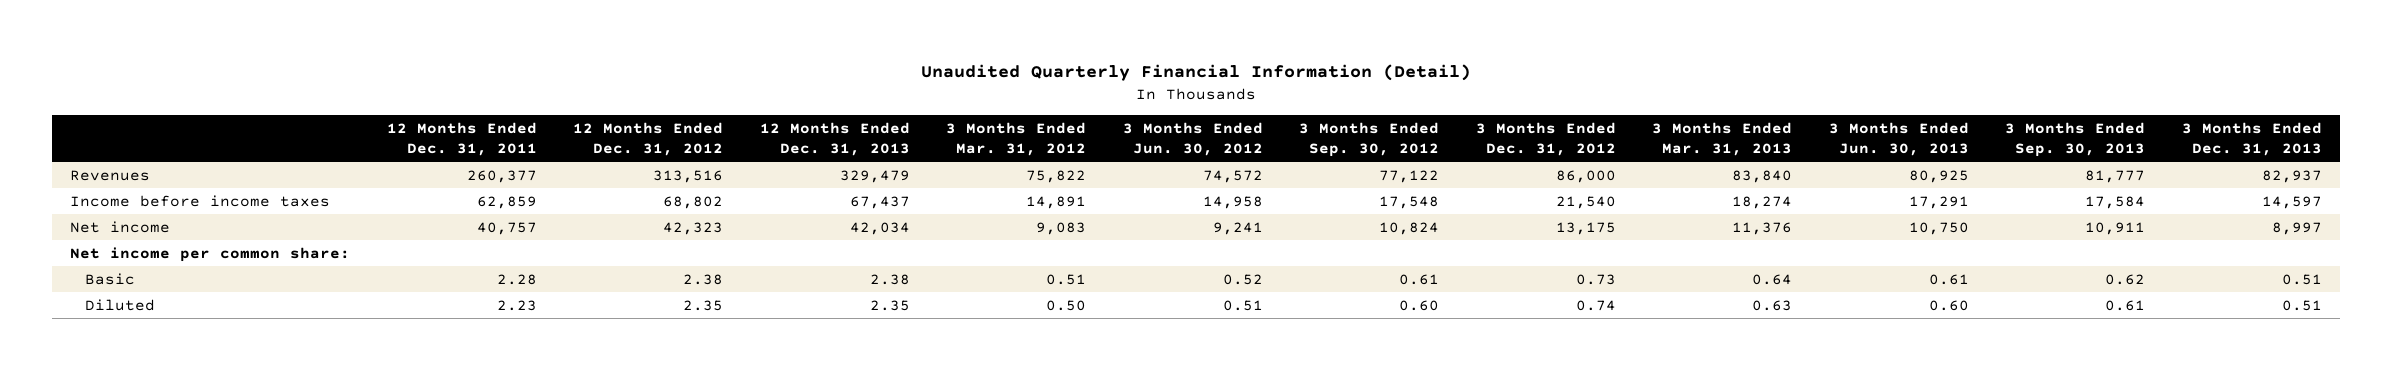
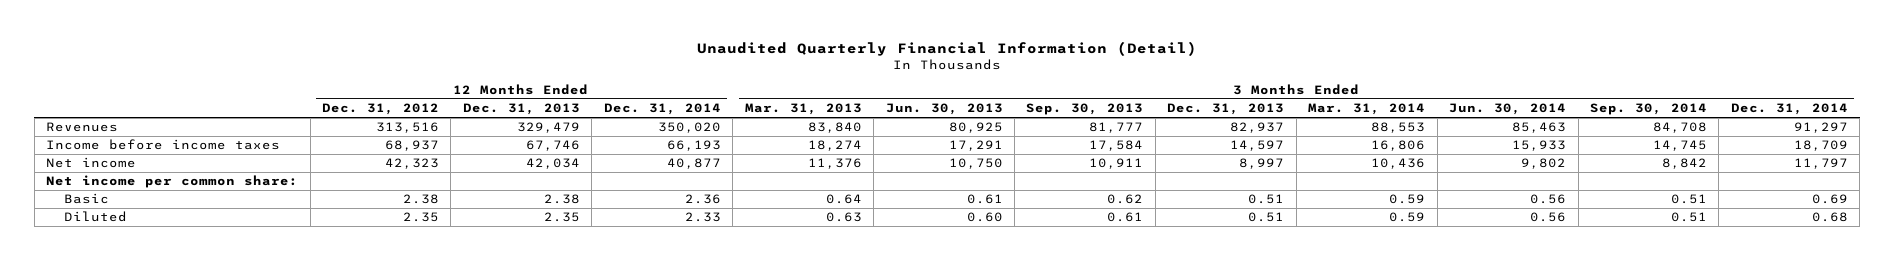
- | 12 Months Ended Dec. 31, 2011 | 12 Months Ended Dec. 31, 2012 | 12 Months Ended Dec. 31, 2013 | 3 Months Ended Mar. 31, 2012 | 3 Months Ended Jun. 30, 2012 | 3 Months Ended Sep. 30, 2012 | 3 Months Ended Dec. 31, 2012 | 3 Months Ended Mar. 31, 2013 | 3 Months Ended Jun. 30, 2013 | 3 Months Ended Sep. 30, 2013 | 3 Months Ended Dec. 31, 2013
+ | 12 Months Ended Dec. 31, 2012 | 12 Months Ended Dec. 31, 2013 | 12 Months Ended Dec. 31, 2014 | 3 Months Ended Mar. 31, 2013 | 3 Months Ended Jun. 30, 2013 | 3 Months Ended Sep. 30, 2013 | 3 Months Ended Dec. 31, 2013 | 3 Months Ended Mar. 31, 2014 | 3 Months Ended Jun. 30, 2014 | 3 Months Ended Sep. 30, 2014 | 3 Months Ended Dec. 31, 2014
- Income before income taxes | 62,859 | 68,802 | 67,437 | 14,891 | 14,958 | 17,548 | 21,540 | 18,274 | 17,291 | 17,584 | 14,597
+ Income before income taxes | 68,937 | 67,746 | 66,193 | 18,274 | 17,291 | 17,584 | 14,597 | 16,806 | 15,933 | 14,745 | 18,709

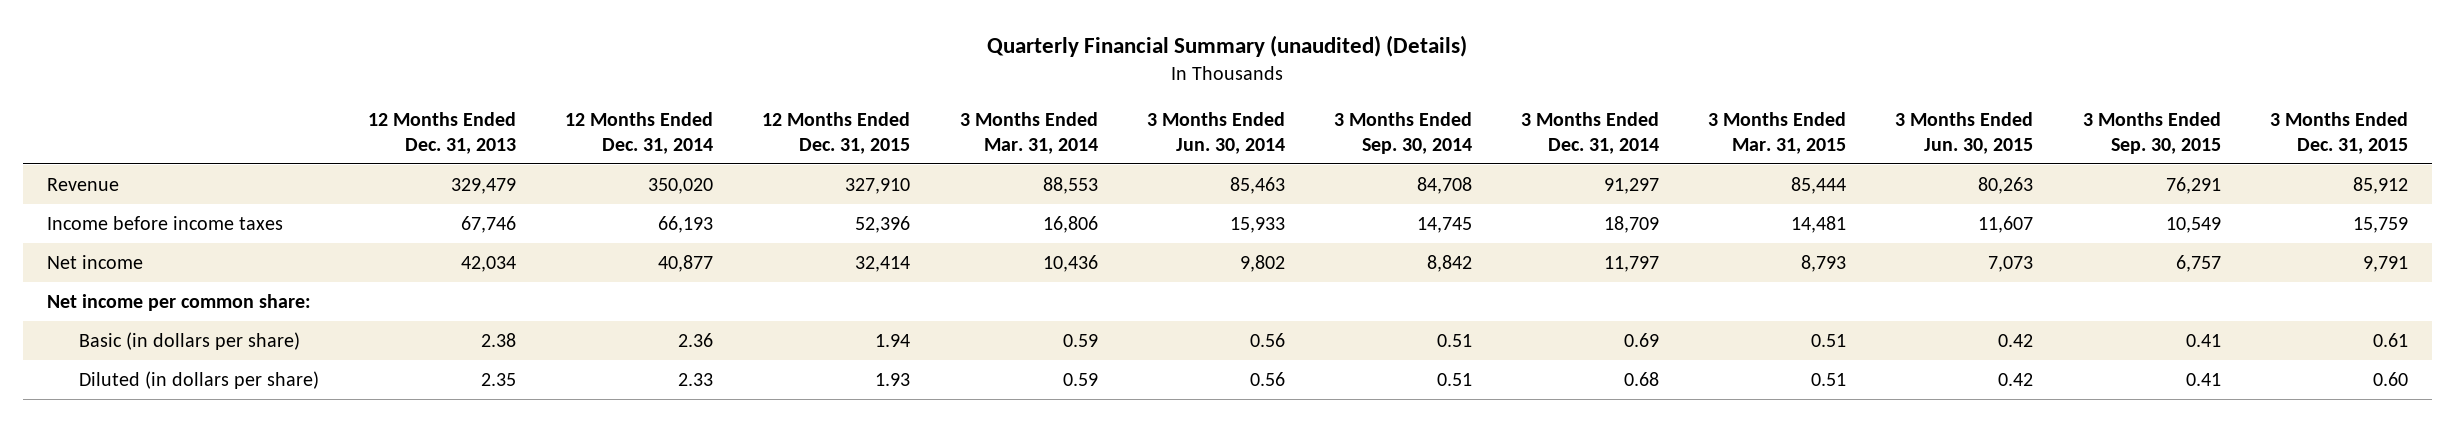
- Unaudited Quarterly Financial Information (Detail)
+ Quarterly Financial Summary (unaudited) (Details)
- | 12 Months Ended Dec. 31, 2012 | 12 Months Ended Dec. 31, 2013 | 12 Months Ended Dec. 31, 2014 | 3 Months Ended Mar. 31, 2013 | 3 Months Ended Jun. 30, 2013 | 3 Months Ended Sep. 30, 2013 | 3 Months Ended Dec. 31, 2013 | 3 Months Ended Mar. 31, 2014 | 3 Months Ended Jun. 30, 2014 | 3 Months Ended Sep. 30, 2014 | 3 Months Ended Dec. 31, 2014
+ | 12 Months Ended Dec. 31, 2013 | 12 Months Ended Dec. 31, 2014 | 12 Months Ended Dec. 31, 2015 | 3 Months Ended Mar. 31, 2014 | 3 Months Ended Jun. 30, 2014 | 3 Months Ended Sep. 30, 2014 | 3 Months Ended Dec. 31, 2014 | 3 Months Ended Mar. 31, 2015 | 3 Months Ended Jun. 30, 2015 | 3 Months Ended Sep. 30, 2015 | 3 Months Ended Dec. 31, 2015
- Revenues | 313,516 | 329,479 | 350,020 | 83,840 | 80,925 | 81,777 | 82,937 | 88,553 | 85,463 | 84,708 | 91,297
+ Revenue | 329,479 | 350,020 | 327,910 | 88,553 | 85,463 | 84,708 | 91,297 | 85,444 | 80,263 | 76,291 | 85,912
- Basic | 2.38 | 2.38 | 2.36 | 0.64 | 0.61 | 0.62 | 0.51 | 0.59 | 0.56 | 0.51 | 0.69
- Diluted | 2.35 | 2.35 | 2.33 | 0.63 | 0.60 | 0.61 | 0.51 | 0.59 | 0.56 | 0.51 | 0.68
+ Basic (in dollars per share) | 2.38 | 2.36 | 1.94 | 0.59 | 0.56 | 0.51 | 0.69 | 0.51 | 0.42 | 0.41 | 0.61
+ Diluted (in dollars per share) | 2.35 | 2.33 | 1.93 | 0.59 | 0.56 | 0.51 | 0.68 | 0.51 | 0.42 | 0.41 | 0.60

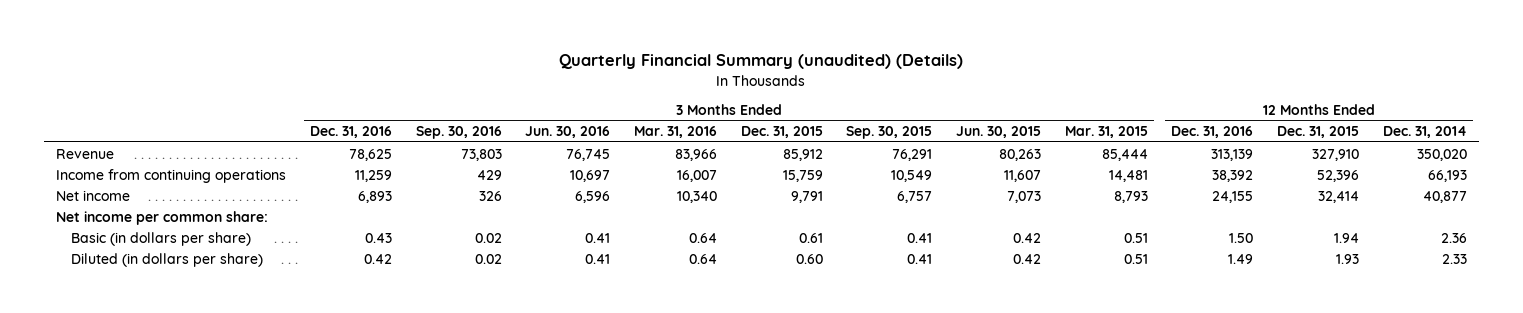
- | 12 Months Ended Dec. 31, 2013 | 12 Months Ended Dec. 31, 2014 | 12 Months Ended Dec. 31, 2015 | 3 Months Ended Mar. 31, 2014 | 3 Months Ended Jun. 30, 2014 | 3 Months Ended Sep. 30, 2014 | 3 Months Ended Dec. 31, 2014 | 3 Months Ended Mar. 31, 2015 | 3 Months Ended Jun. 30, 2015 | 3 Months Ended Sep. 30, 2015 | 3 Months Ended Dec. 31, 2015
+ | 3 Months Ended Dec. 31, 2016 | 3 Months Ended Sep. 30, 2016 | 3 Months Ended Jun. 30, 2016 | 3 Months Ended Mar. 31, 2016 | 3 Months Ended Dec. 31, 2015 | 3 Months Ended Sep. 30, 2015 | 3 Months Ended Jun. 30, 2015 | 3 Months Ended Mar. 31, 2015 | 12 Months Ended Dec. 31, 2016 | 12 Months Ended Dec. 31, 2015 | 12 Months Ended Dec. 31, 2014
- Income before income taxes | 67,746 | 66,193 | 52,396 | 16,806 | 15,933 | 14,745 | 18,709 | 14,481 | 11,607 | 10,549 | 15,759
+ Income from continuing operations | 11,259 | 429 | 10,697 | 16,007 | 15,759 | 10,549 | 11,607 | 14,481 | 38,392 | 52,396 | 66,193

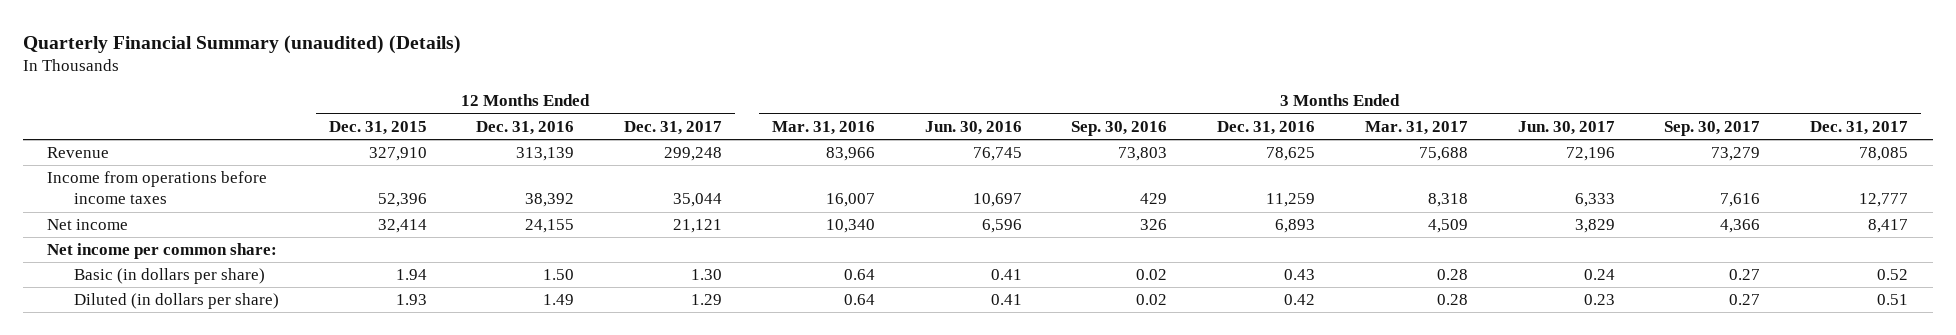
- | 3 Months Ended Dec. 31, 2016 | 3 Months Ended Sep. 30, 2016 | 3 Months Ended Jun. 30, 2016 | 3 Months Ended Mar. 31, 2016 | 3 Months Ended Dec. 31, 2015 | 3 Months Ended Sep. 30, 2015 | 3 Months Ended Jun. 30, 2015 | 3 Months Ended Mar. 31, 2015 | 12 Months Ended Dec. 31, 2016 | 12 Months Ended Dec. 31, 2015 | 12 Months Ended Dec. 31, 2014
+ | 12 Months Ended Dec. 31, 2015 | 12 Months Ended Dec. 31, 2016 | 12 Months Ended Dec. 31, 2017 | 3 Months Ended Mar. 31, 2016 | 3 Months Ended Jun. 30, 2016 | 3 Months Ended Sep. 30, 2016 | 3 Months Ended Dec. 31, 2016 | 3 Months Ended Mar. 31, 2017 | 3 Months Ended Jun. 30, 2017 | 3 Months Ended Sep. 30, 2017 | 3 Months Ended Dec. 31, 2017
- Income from continuing operations | 11,259 | 429 | 10,697 | 16,007 | 15,759 | 10,549 | 11,607 | 14,481 | 38,392 | 52,396 | 66,193
+ Income from operations before income taxes | 52,396 | 38,392 | 35,044 | 16,007 | 10,697 | 429 | 11,259 | 8,318 | 6,333 | 7,616 | 12,777

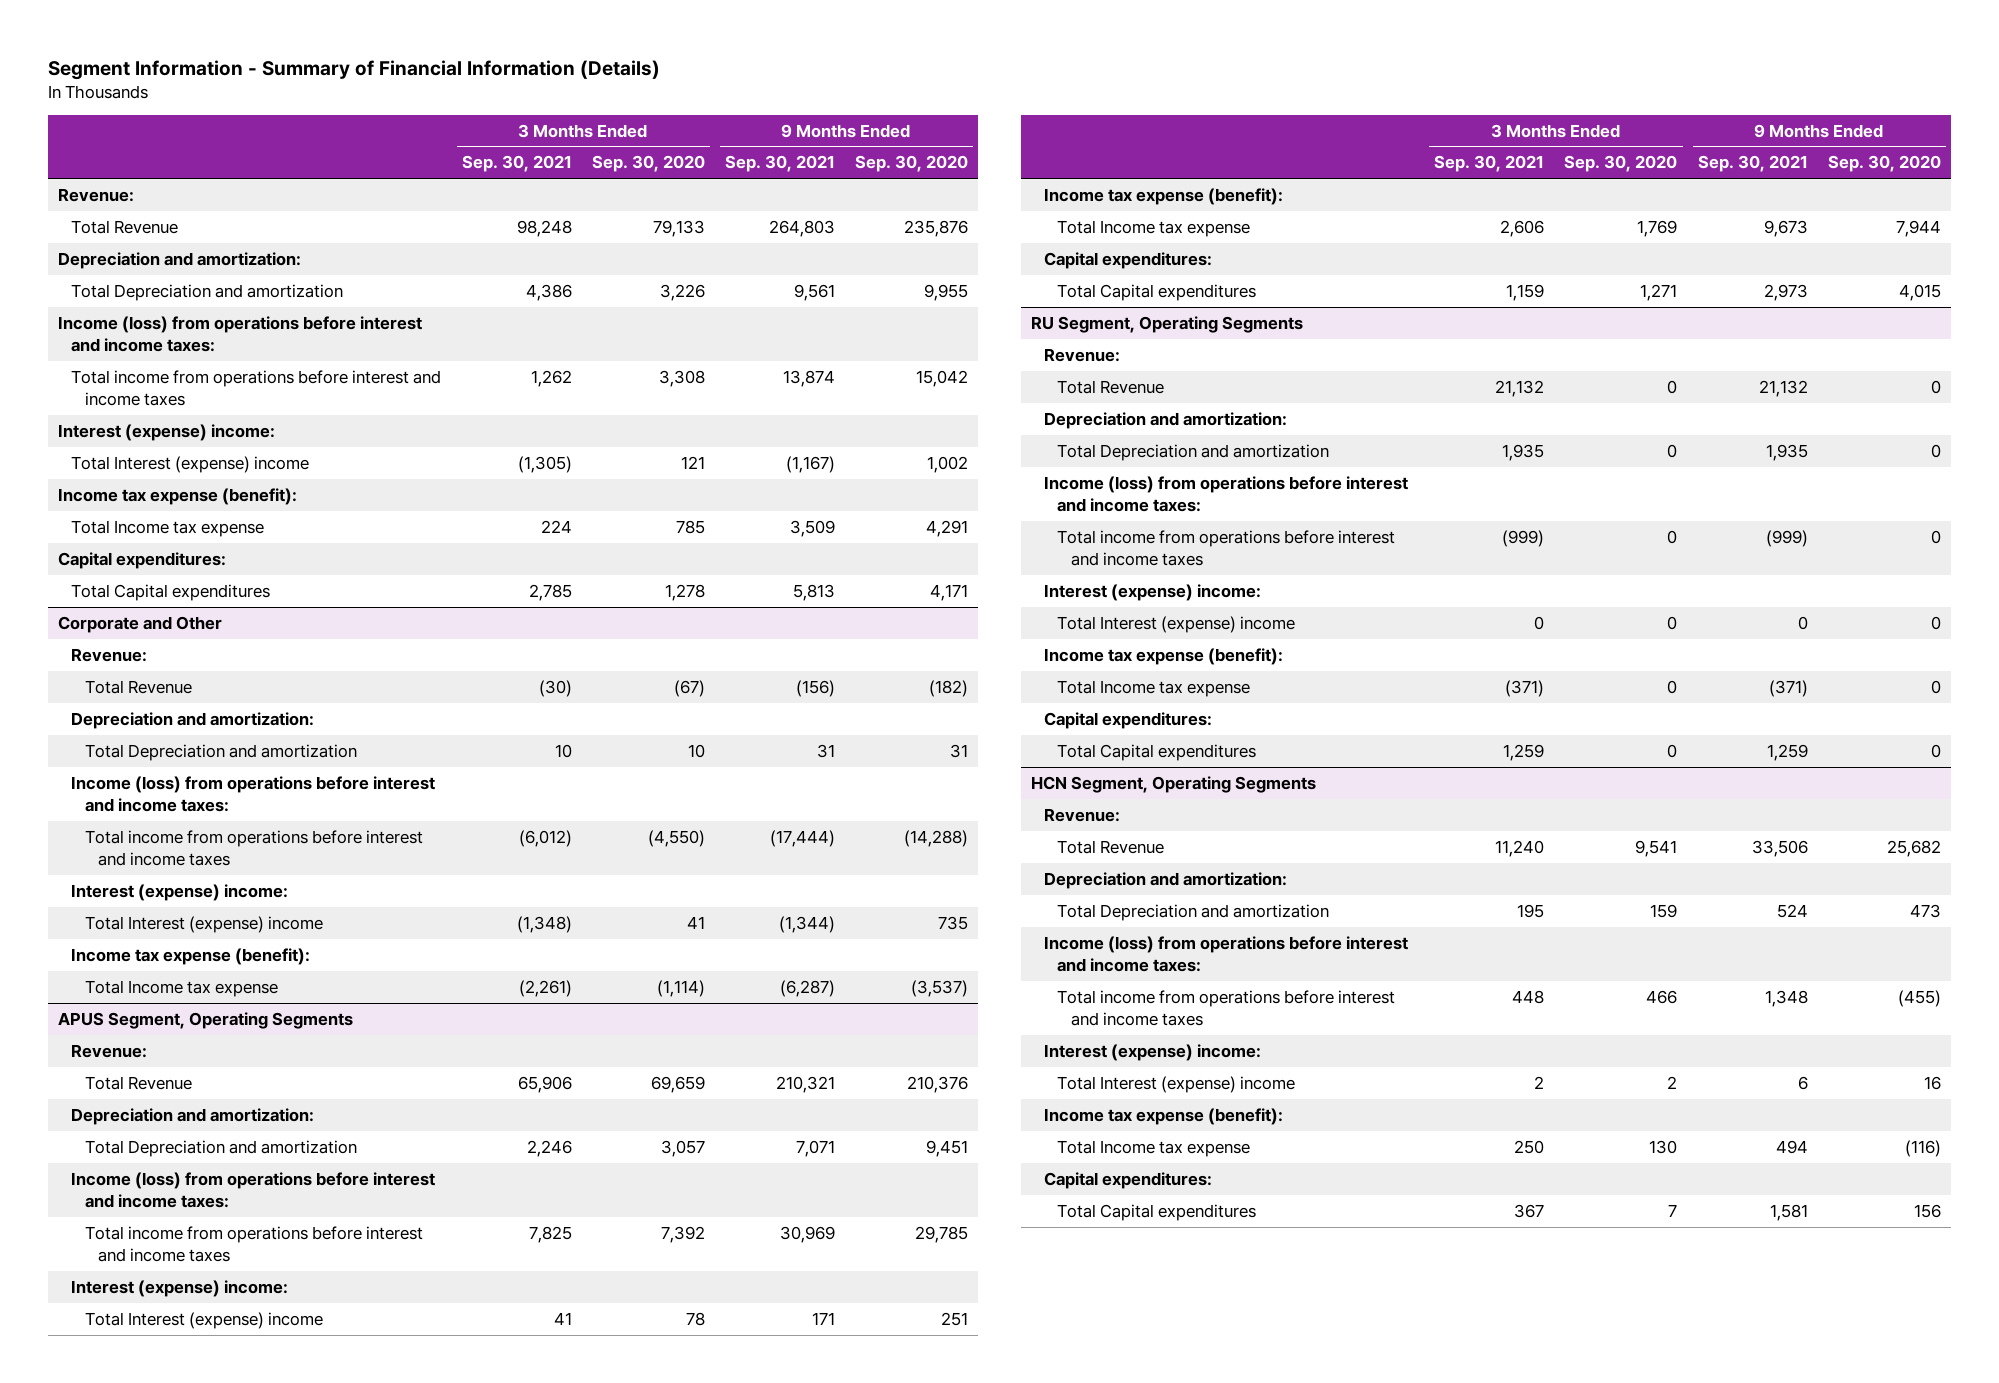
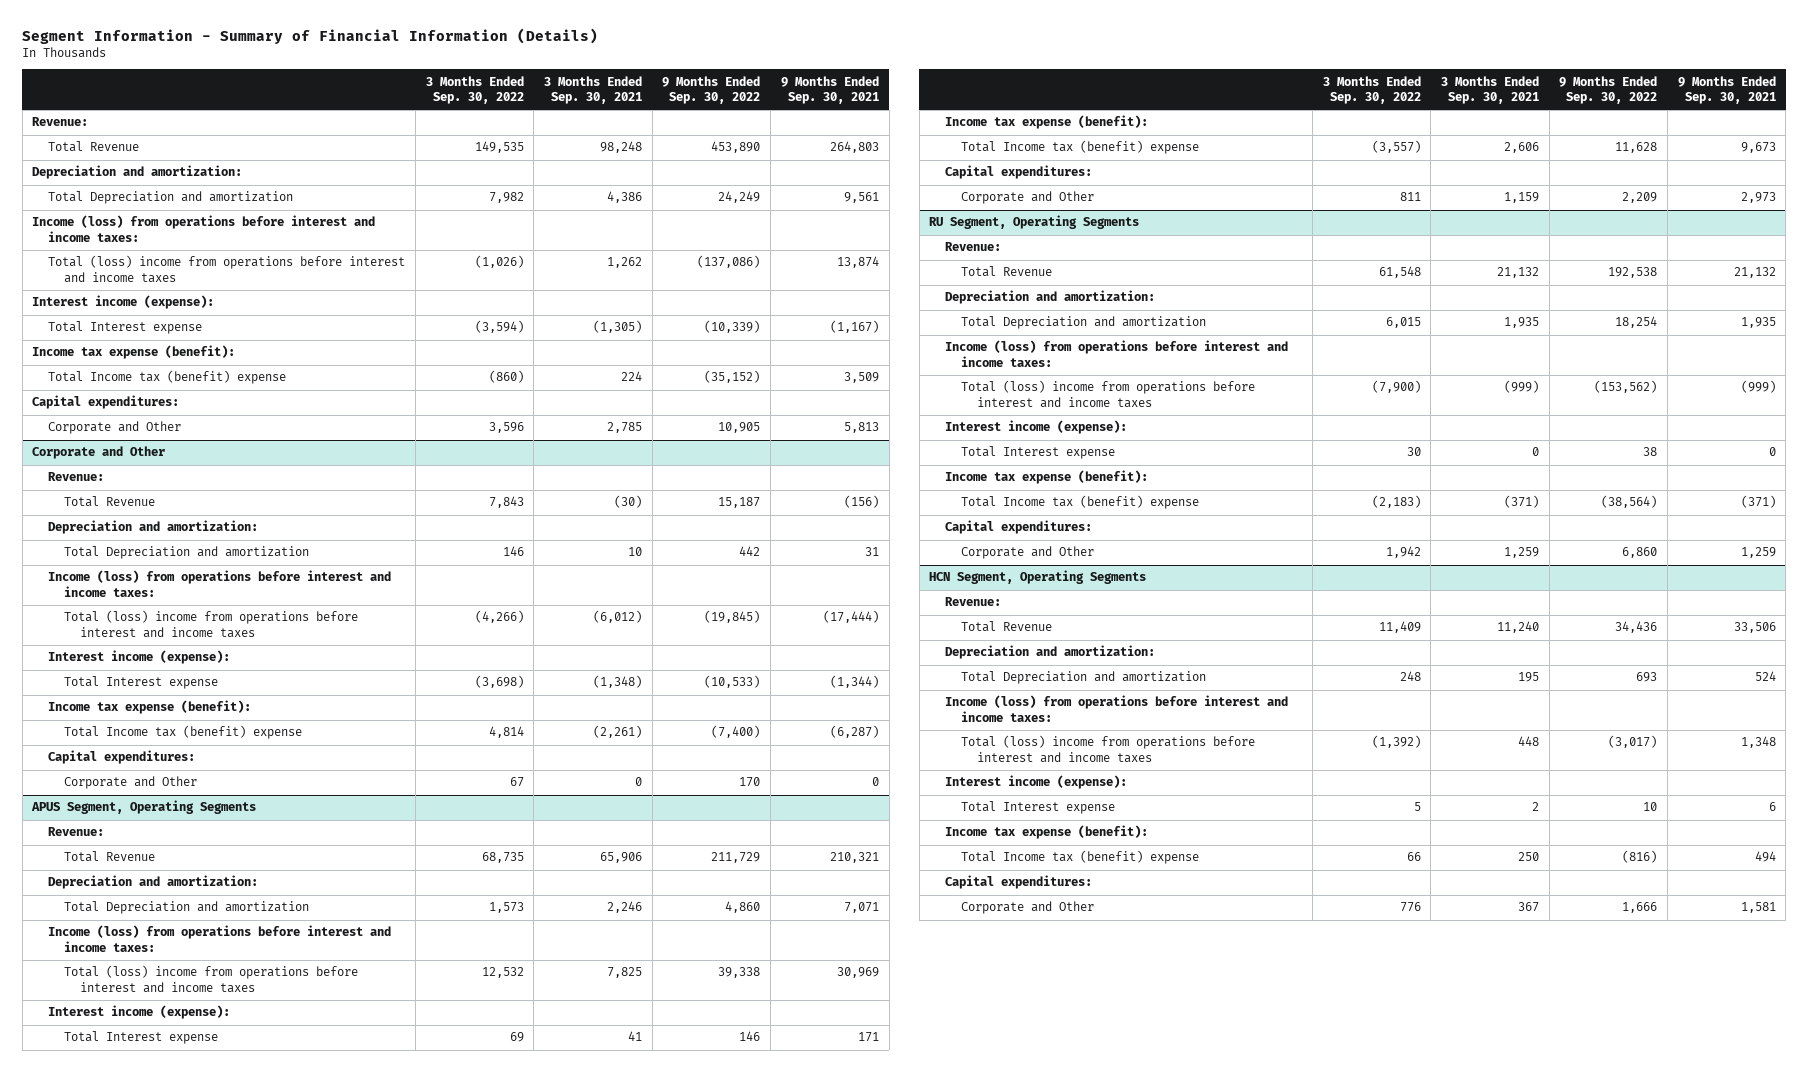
- | 3 Months Ended Sep. 30, 2021 | 3 Months Ended Sep. 30, 2020 | 9 Months Ended Sep. 30, 2021 | 9 Months Ended Sep. 30, 2020
+ | 3 Months Ended Sep. 30, 2022 | 3 Months Ended Sep. 30, 2021 | 9 Months Ended Sep. 30, 2022 | 9 Months Ended Sep. 30, 2021
- Total income from operations before interest and income taxes | 1,262 | 3,308 | 13,874 | 15,042
- Interest (expense) income:
- Total Interest (expense) income | (1,305) | 121 | (1,167) | 1,002
+ Total (loss) income from operations before interest and income taxes | (1,026) | 1,262 | (137,086) | 13,874
+ Interest income (expense):
+ Total Interest expense | (3,594) | (1,305) | (10,339) | (1,167)
- Total Income tax expense | 224 | 785 | 3,509 | 4,291
+ Total Income tax (benefit) expense | (860) | 224 | (35,152) | 3,509
- Total Capital expenditures | 2,785 | 1,278 | 5,813 | 4,171
+ Corporate and Other | 3,596 | 2,785 | 10,905 | 5,813
@ Corporate and Other
- Total income from operations before interest and income taxes | (6,012) | (4,550) | (17,444) | (14,288)
- Interest (expense) income:
- Total Interest (expense) income | (1,348) | 41 | (1,344) | 735
+ Total (loss) income from operations before interest and income taxes | (4,266) | (6,012) | (19,845) | (17,444)
+ Interest income (expense):
+ Total Interest expense | (3,698) | (1,348) | (10,533) | (1,344)
- Total Income tax expense | (2,261) | (1,114) | (6,287) | (3,537)
+ Total Income tax (benefit) expense | 4,814 | (2,261) | (7,400) | (6,287)
+ Capital expenditures:
+ Corporate and Other | 67 | 0 | 170 | 0
@ APUS Segment, Operating Segments
- Total income from operations before interest and income taxes | 7,825 | 7,392 | 30,969 | 29,785
- Interest (expense) income:
- Total Interest (expense) income | 41 | 78 | 171 | 251
+ Total (loss) income from operations before interest and income taxes | 12,532 | 7,825 | 39,338 | 30,969
+ Interest income (expense):
+ Total Interest expense | 69 | 41 | 146 | 171
- Total Income tax expense | 2,606 | 1,769 | 9,673 | 7,944
+ Total Income tax (benefit) expense | (3,557) | 2,606 | 11,628 | 9,673
- Total Capital expenditures | 1,159 | 1,271 | 2,973 | 4,015
+ Corporate and Other | 811 | 1,159 | 2,209 | 2,973
@ RU Segment, Operating Segments
- Total income from operations before interest and income taxes | (999) | 0 | (999) | 0
- Interest (expense) income:
- Total Interest (expense) income | 0 | 0 | 0 | 0
+ Total (loss) income from operations before interest and income taxes | (7,900) | (999) | (153,562) | (999)
+ Interest income (expense):
+ Total Interest expense | 30 | 0 | 38 | 0
- Total Income tax expense | (371) | 0 | (371) | 0
+ Total Income tax (benefit) expense | (2,183) | (371) | (38,564) | (371)
- Total Capital expenditures | 1,259 | 0 | 1,259 | 0
+ Corporate and Other | 1,942 | 1,259 | 6,860 | 1,259
@ HCN Segment, Operating Segments
- Total income from operations before interest and income taxes | 448 | 466 | 1,348 | (455)
- Interest (expense) income:
- Total Interest (expense) income | 2 | 2 | 6 | 16
+ Total (loss) income from operations before interest and income taxes | (1,392) | 448 | (3,017) | 1,348
+ Interest income (expense):
+ Total Interest expense | 5 | 2 | 10 | 6
- Total Income tax expense | 250 | 130 | 494 | (116)
+ Total Income tax (benefit) expense | 66 | 250 | (816) | 494
- Total Capital expenditures | 367 | 7 | 1,581 | 156
+ Corporate and Other | 776 | 367 | 1,666 | 1,581

